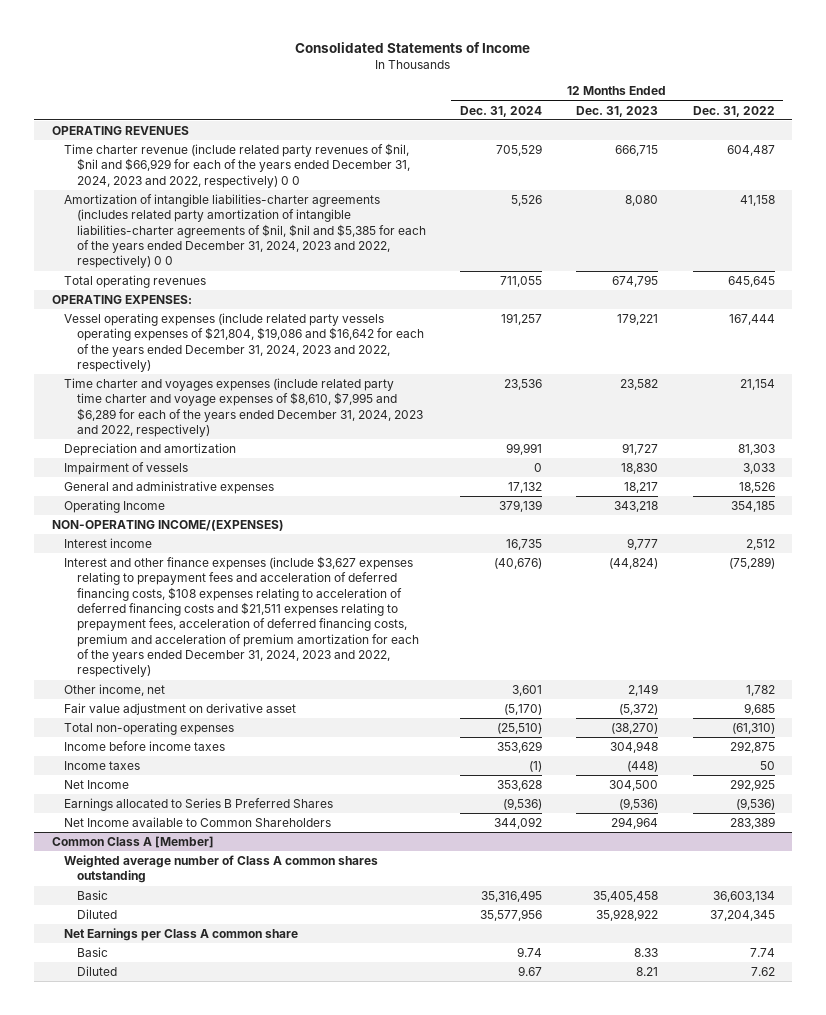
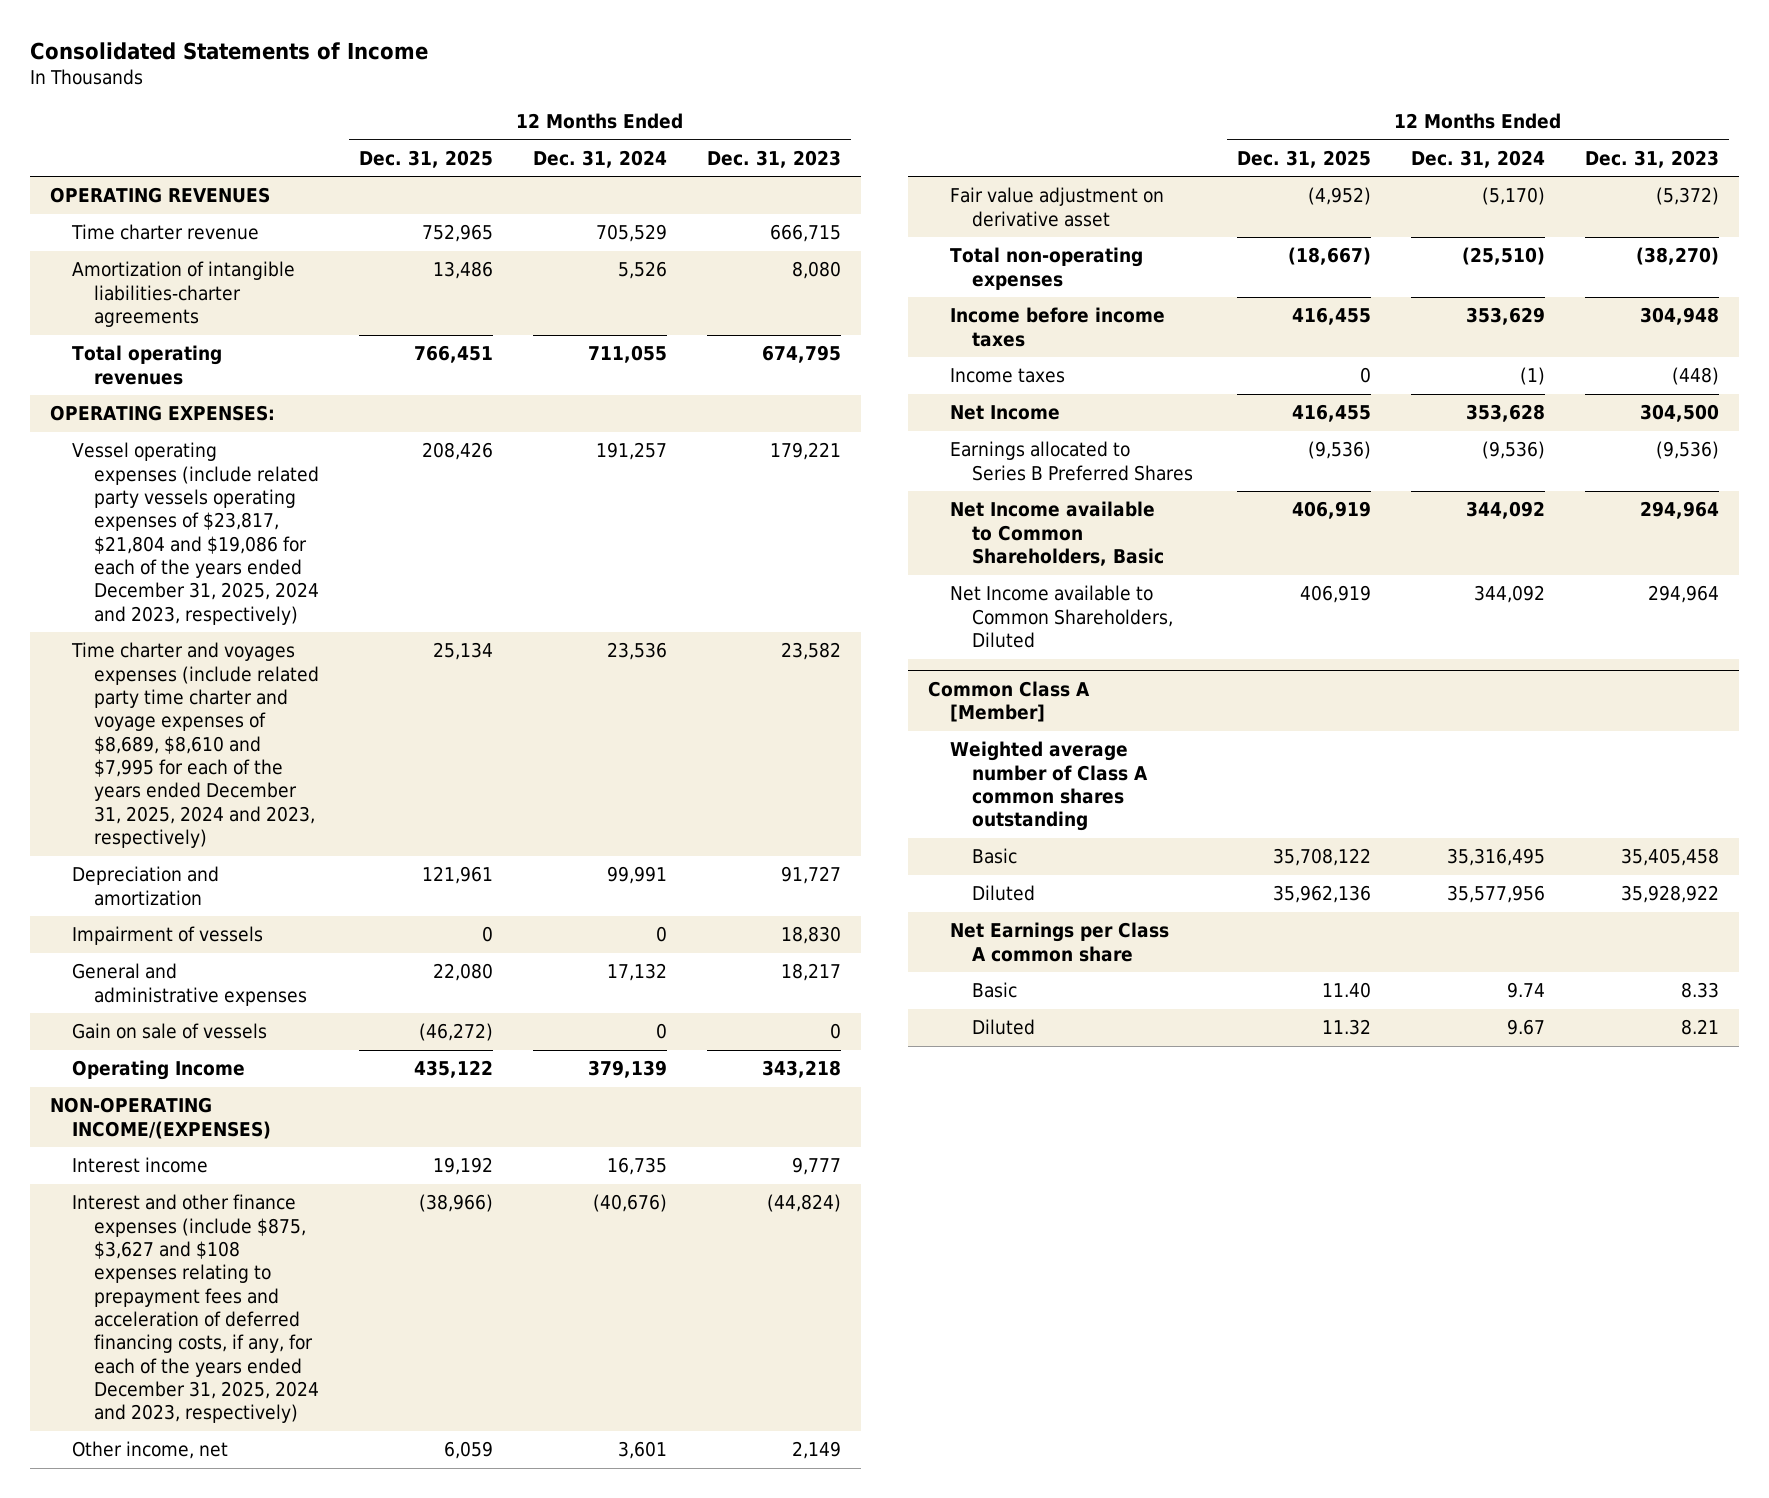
- | 12 Months Ended Dec. 31, 2024 | 12 Months Ended Dec. 31, 2023 | 12 Months Ended Dec. 31, 2022
+ | 12 Months Ended Dec. 31, 2025 | 12 Months Ended Dec. 31, 2024 | 12 Months Ended Dec. 31, 2023
- Time charter revenue (include related party revenues of $nil, $nil and $66,929 for each of the years ended December 31, 2024, 2023 and 2022, respectively) 0 0 | 705,529 | 666,715 | 604,487
- Amortization of intangible liabilities-charter agreements (includes related party amortization of intangible liabilities-charter agreements of $nil, $nil and $5,385 for each of the years ended December 31, 2024, 2023 and 2022, respectively) 0 0 | 5,526 | 8,080 | 41,158
+ Time charter revenue | 752,965 | 705,529 | 666,715
+ Amortization of intangible liabilities-charter agreements | 13,486 | 5,526 | 8,080
- Vessel operating expenses (include related party vessels operating expenses of $21,804, $19,086 and $16,642 for each of the years ended December 31, 2024, 2023 and 2022, respectively) | 191,257 | 179,221 | 167,444
- Time charter and voyages expenses (include related party time charter and voyage expenses of $8,610, $7,995 and $6,289 for each of the years ended December 31, 2024, 2023 and 2022, respectively) | 23,536 | 23,582 | 21,154
+ Vessel operating expenses (include related party vessels operating expenses of $23,817, $21,804 and $19,086 for each of the years ended December 31, 2025, 2024 and 2023, respectively) | 208,426 | 191,257 | 179,221
+ Time charter and voyages expenses (include related party time charter and voyage expenses of $8,689, $8,610 and $7,995 for each of the years ended December 31, 2025, 2024 and 2023, respectively) | 25,134 | 23,536 | 23,582
+ Gain on sale of vessels | (46,272) | 0 | 0
- Interest and other finance expenses (include $3,627 expenses relating to prepayment fees and acceleration of deferred financing costs, $108 expenses relating to acceleration of deferred financing costs and $21,511 expenses relating to prepayment fees, acceleration of deferred financing costs, premium and acceleration of premium amortization for each of the years ended December 31, 2024, 2023 and 2022, respectively) | (40,676) | (44,824) | (75,289)
+ Interest and other finance expenses (include $875, $3,627 and $108 expenses relating to prepayment fees and acceleration of deferred financing costs, if any, for each of the years ended December 31, 2025, 2024 and 2023, respectively) | (38,966) | (40,676) | (44,824)
- Net Income available to Common Shareholders | 344,092 | 294,964 | 283,389
+ Net Income available to Common Shareholders, Basic | 406,919 | 344,092 | 294,964
+ Net Income available to Common Shareholders, Diluted | 406,919 | 344,092 | 294,964

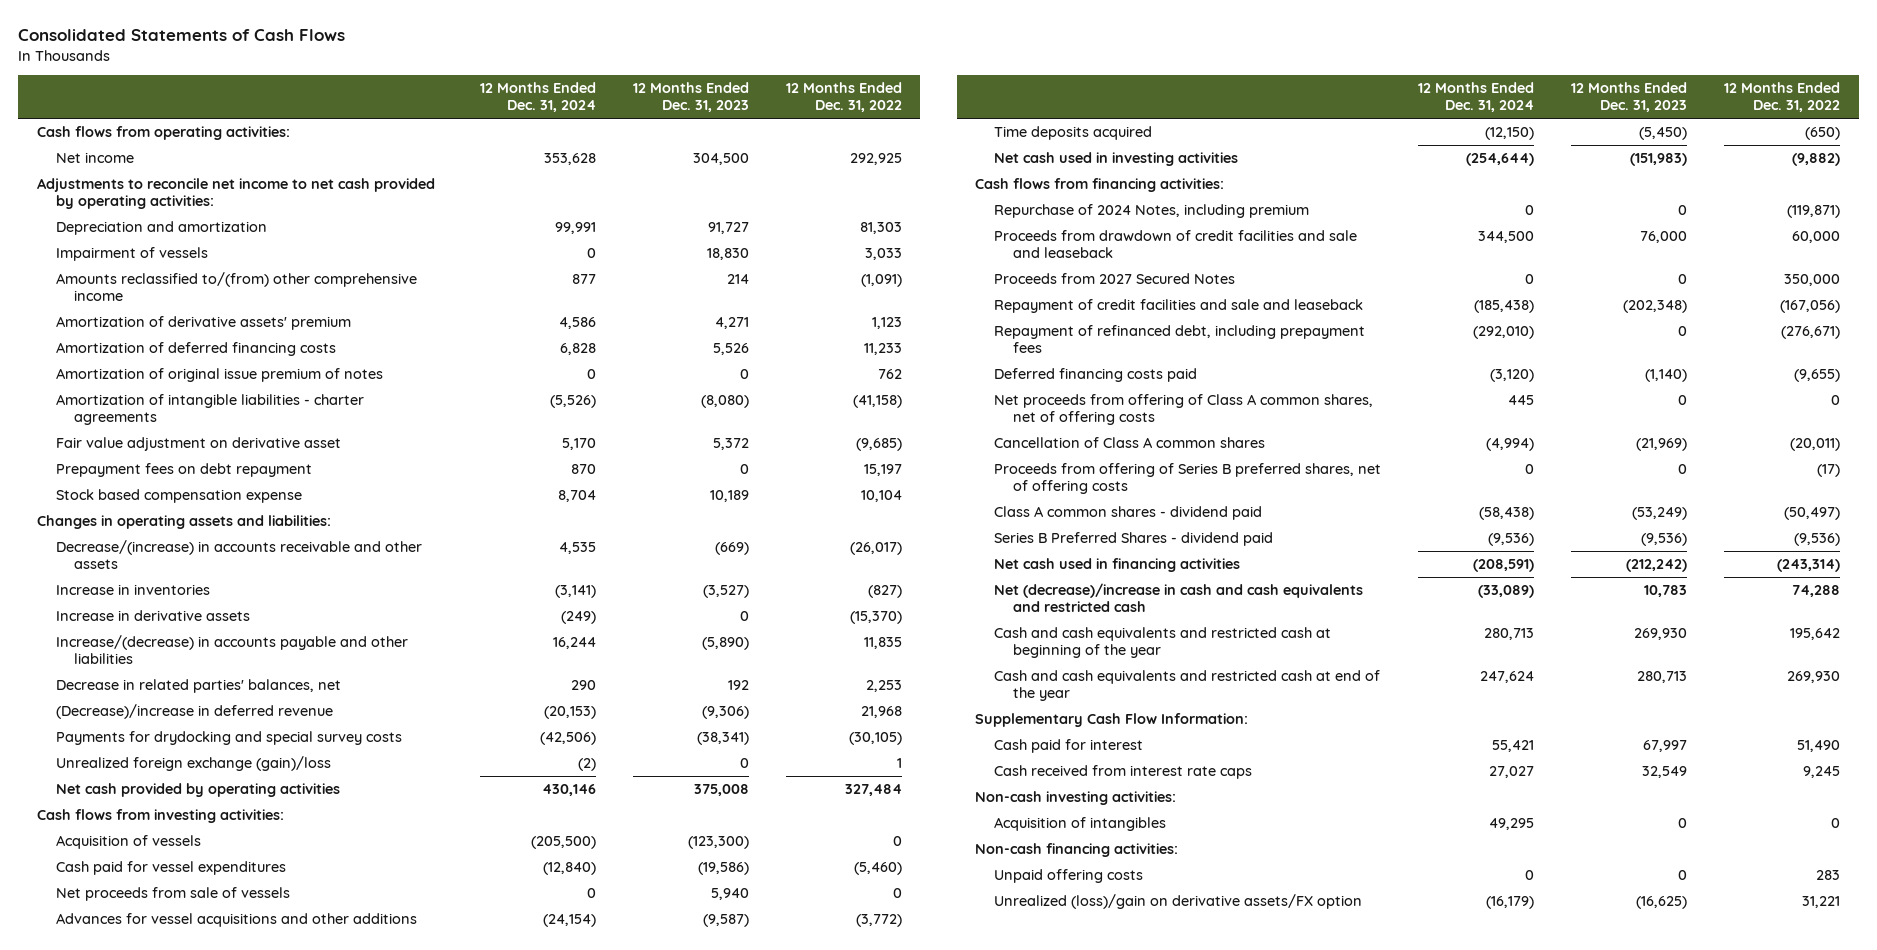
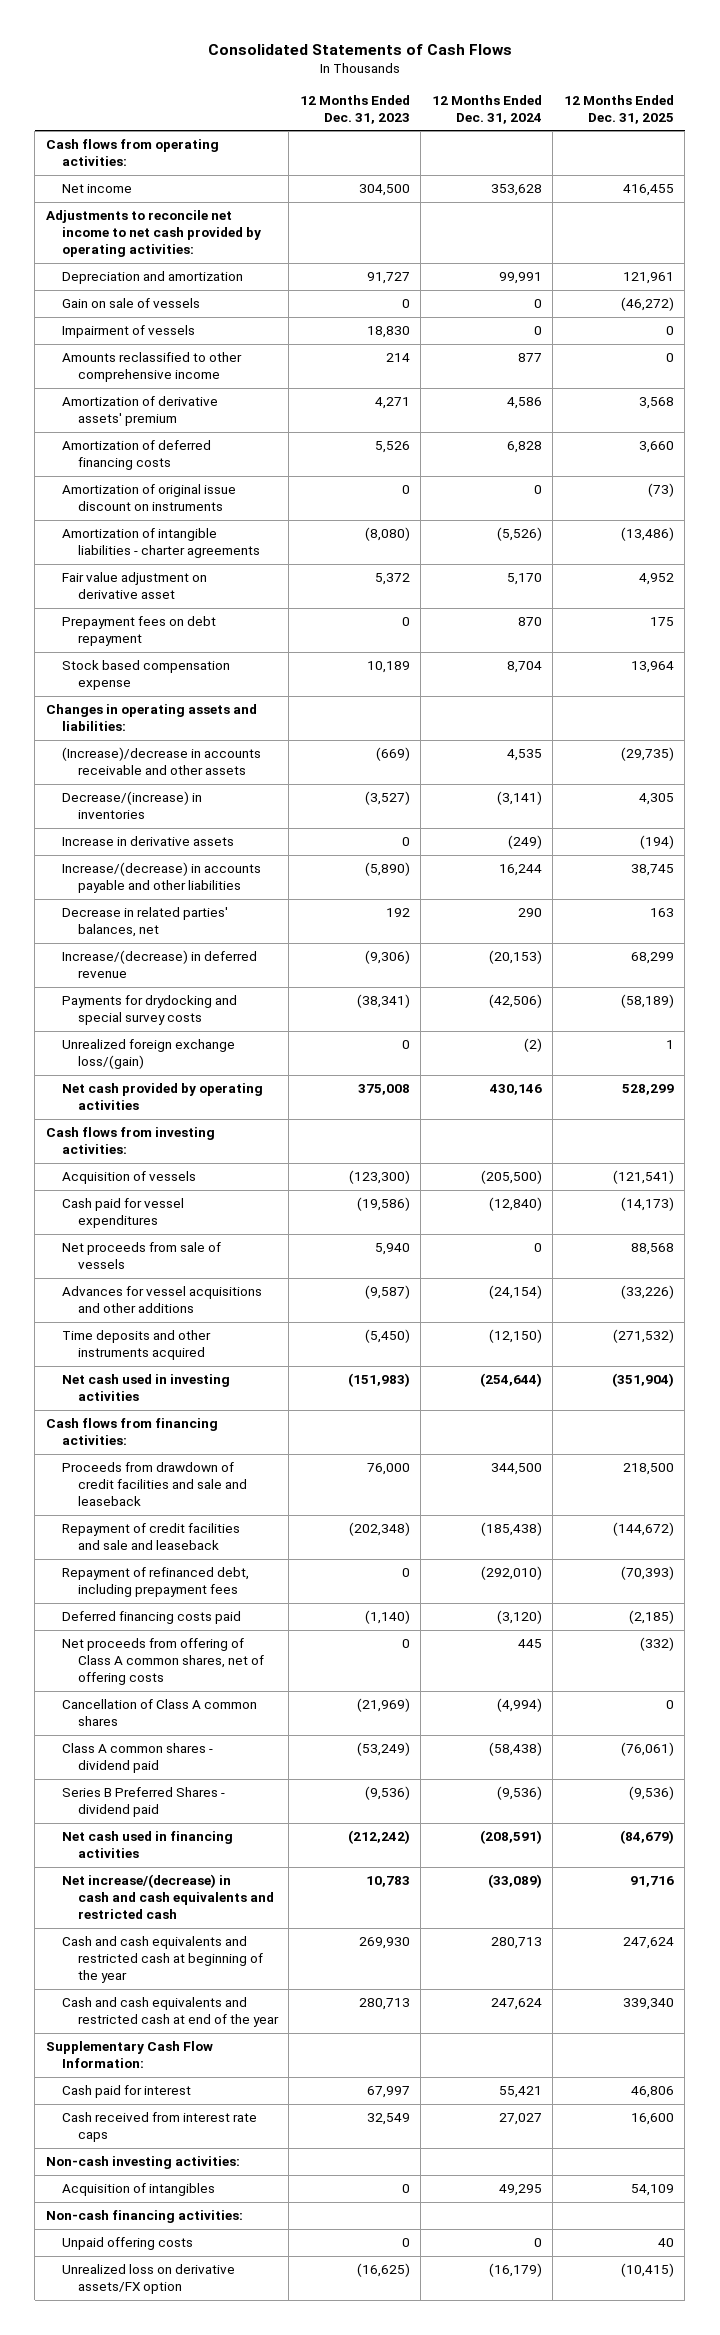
- | 12 Months Ended Dec. 31, 2024 | 12 Months Ended Dec. 31, 2023 | 12 Months Ended Dec. 31, 2022
+ | 12 Months Ended Dec. 31, 2023 | 12 Months Ended Dec. 31, 2024 | 12 Months Ended Dec. 31, 2025
+ Gain on sale of vessels | 0 | 0 | (46,272)
- Amounts reclassified to/(from) other comprehensive income | 877 | 214 | (1,091)
+ Amounts reclassified to other comprehensive income | 214 | 877 | 0
- Amortization of original issue premium of notes | 0 | 0 | 762
+ Amortization of original issue discount on instruments | 0 | 0 | (73)
- Decrease/(increase) in accounts receivable and other assets | 4,535 | (669) | (26,017)
- Increase in inventories | (3,141) | (3,527) | (827)
+ (Increase)/decrease in accounts receivable and other assets | (669) | 4,535 | (29,735)
+ Decrease/(increase) in inventories | (3,527) | (3,141) | 4,305
- (Decrease)/increase in deferred revenue | (20,153) | (9,306) | 21,968
+ Increase/(decrease) in deferred revenue | (9,306) | (20,153) | 68,299
- Unrealized foreign exchange (gain)/loss | (2) | 0 | 1
+ Unrealized foreign exchange loss/(gain) | 0 | (2) | 1
- Time deposits acquired | (12,150) | (5,450) | (650)
+ Time deposits and other instruments acquired | (5,450) | (12,150) | (271,532)
- Repurchase of 2024 Notes, including premium | 0 | 0 | (119,871)
- Proceeds from 2027 Secured Notes | 0 | 0 | 350,000
- Proceeds from offering of Series B preferred shares, net of offering costs | 0 | 0 | (17)
- Net (decrease)/increase in cash and cash equivalents and restricted cash | (33,089) | 10,783 | 74,288
+ Net increase/(decrease) in cash and cash equivalents and restricted cash | 10,783 | (33,089) | 91,716
- Unrealized (loss)/gain on derivative assets/FX option | (16,179) | (16,625) | 31,221
+ Unrealized loss on derivative assets/FX option | (16,625) | (16,179) | (10,415)

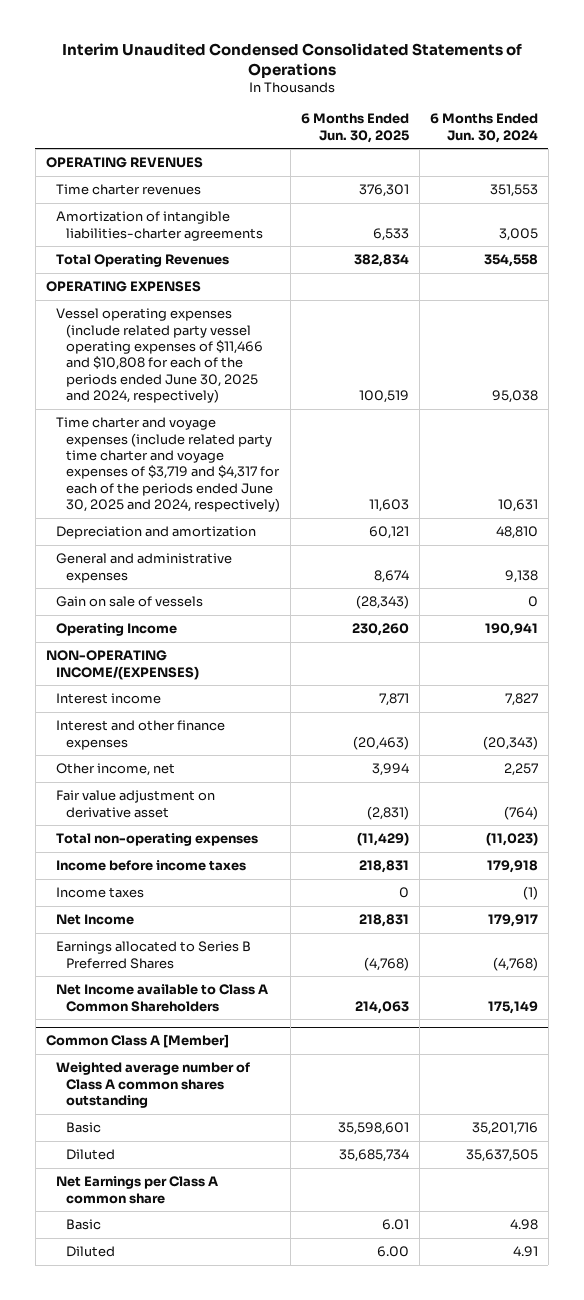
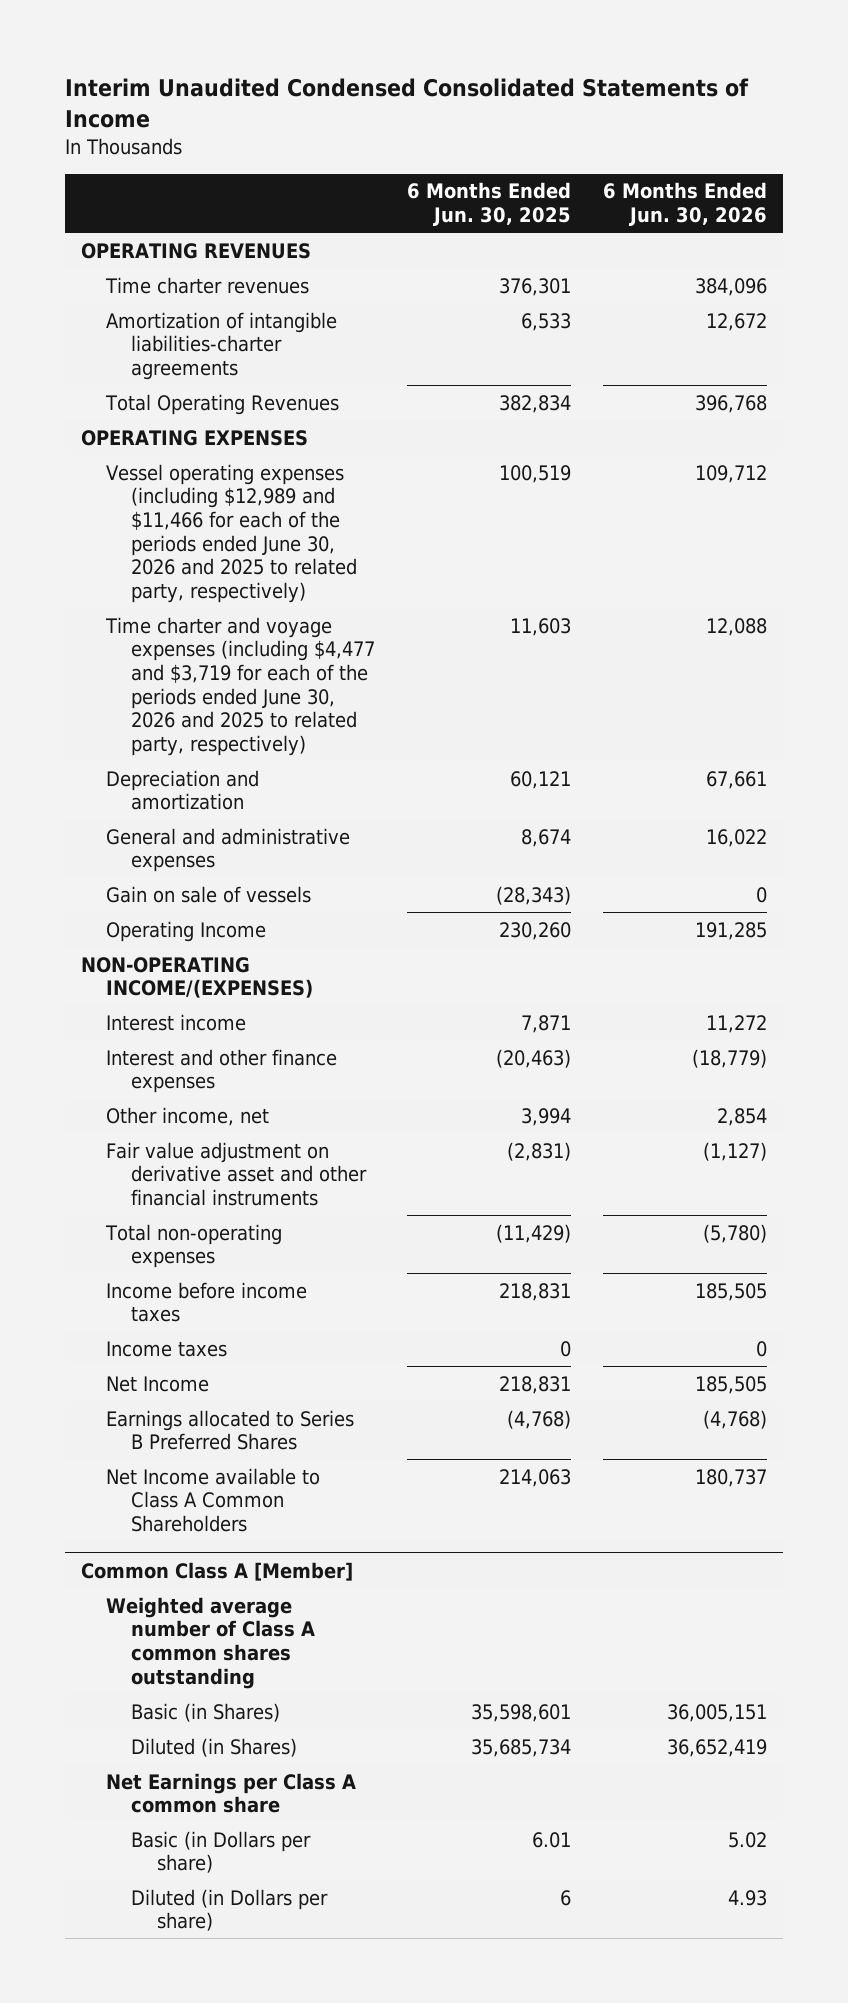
- Interim Unaudited Condensed Consolidated Statements of Operations
+ Interim Unaudited Condensed Consolidated Statements of Income
- | 6 Months Ended Jun. 30, 2025 | 6 Months Ended Jun. 30, 2024
+ | 6 Months Ended Jun. 30, 2025 | 6 Months Ended Jun. 30, 2026
- Vessel operating expenses (include related party vessel operating expenses of $11,466 and $10,808 for each of the periods ended June 30, 2025 and 2024, respectively) | 100,519 | 95,038
- Time charter and voyage expenses (include related party time charter and voyage expenses of $3,719 and $4,317 for each of the periods ended June 30, 2025 and 2024, respectively) | 11,603 | 10,631
+ Vessel operating expenses (including $12,989 and $11,466 for each of the periods ended June 30, 2026 and 2025 to related party, respectively) | 100,519 | 109,712
+ Time charter and voyage expenses (including $4,477 and $3,719 for each of the periods ended June 30, 2026 and 2025 to related party, respectively) | 11,603 | 12,088
- Fair value adjustment on derivative asset | (2,831) | (764)
+ Fair value adjustment on derivative asset and other financial instruments | (2,831) | (1,127)
@ Common Class A [Member]
- Basic | 35,598,601 | 35,201,716
- Diluted | 35,685,734 | 35,637,505
+ Basic (in Shares) | 35,598,601 | 36,005,151
+ Diluted (in Shares) | 35,685,734 | 36,652,419
- Basic | 6.01 | 4.98
- Diluted | 6.00 | 4.91
+ Basic (in Dollars per share) | 6.01 | 5.02
+ Diluted (in Dollars per share) | 6 | 4.93

